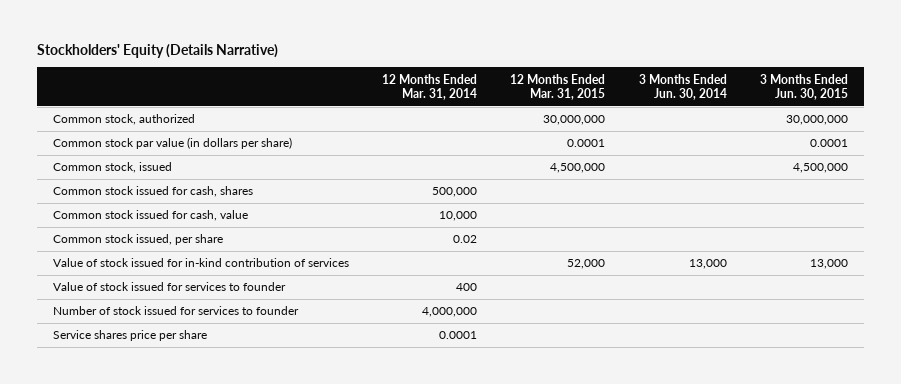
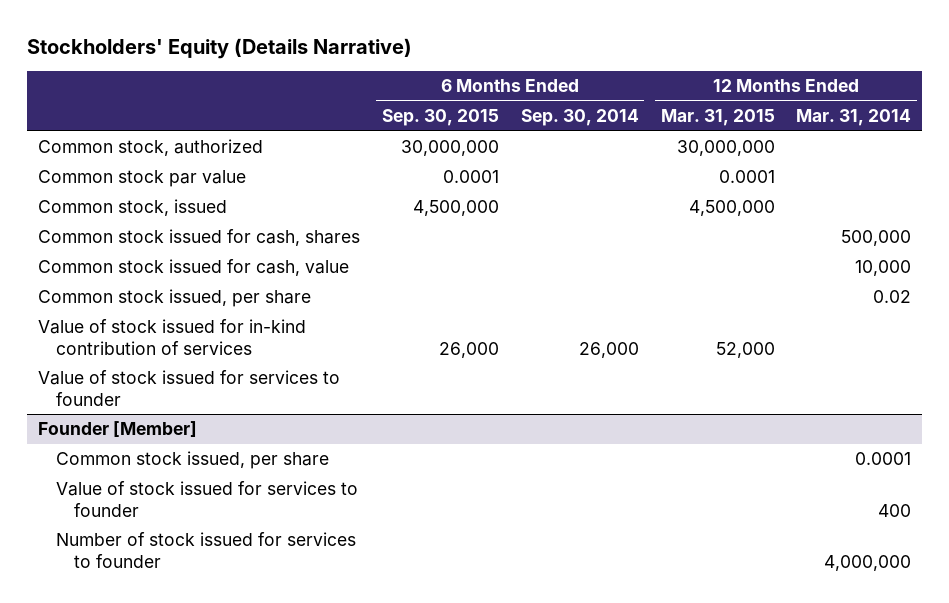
- | 12 Months Ended Mar. 31, 2014 | 12 Months Ended Mar. 31, 2015 | 3 Months Ended Jun. 30, 2014 | 3 Months Ended Jun. 30, 2015
+ | 6 Months Ended Sep. 30, 2015 | 6 Months Ended Sep. 30, 2014 | 12 Months Ended Mar. 31, 2015 | 12 Months Ended Mar. 31, 2014
- Common stock par value (in dollars per share) | | 0.0001 | | 0.0001
+ Common stock par value | 0.0001 | | 0.0001 |
+ Value of stock issued for services to founder
+ Founder [Member]
+ Common stock issued, per share | | | | 0.0001
- Service shares price per share | 0.0001 | | |

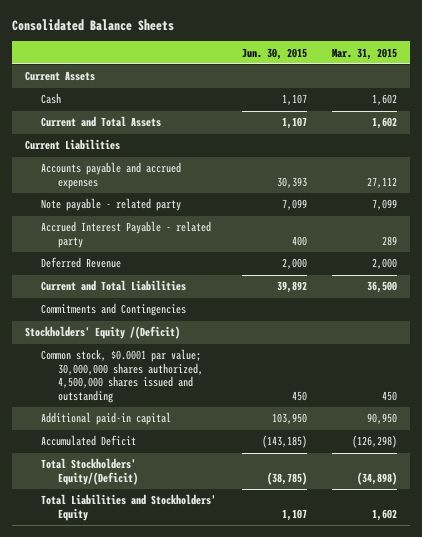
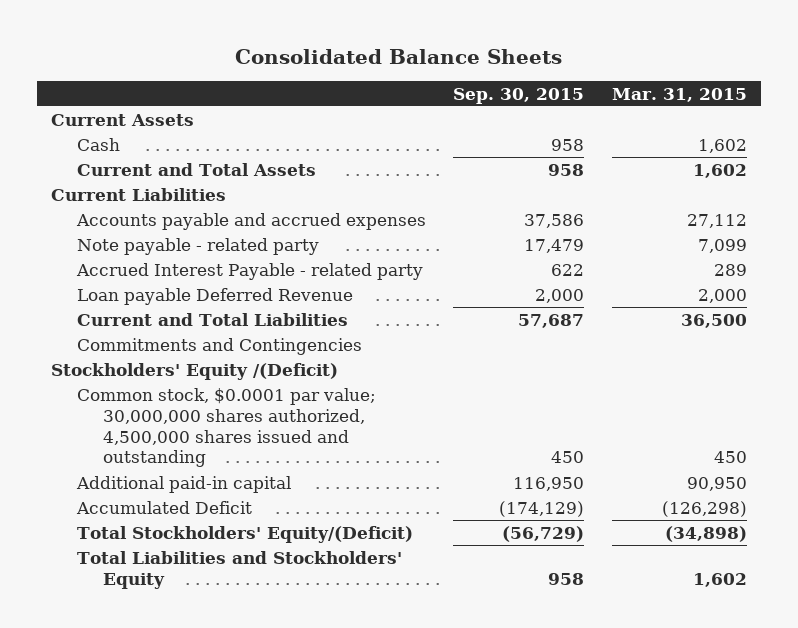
- | Jun. 30, 2015 | Mar. 31, 2015
+ | Sep. 30, 2015 | Mar. 31, 2015
- Deferred Revenue | 2,000 | 2,000
+ Loan payable Deferred Revenue | 2,000 | 2,000

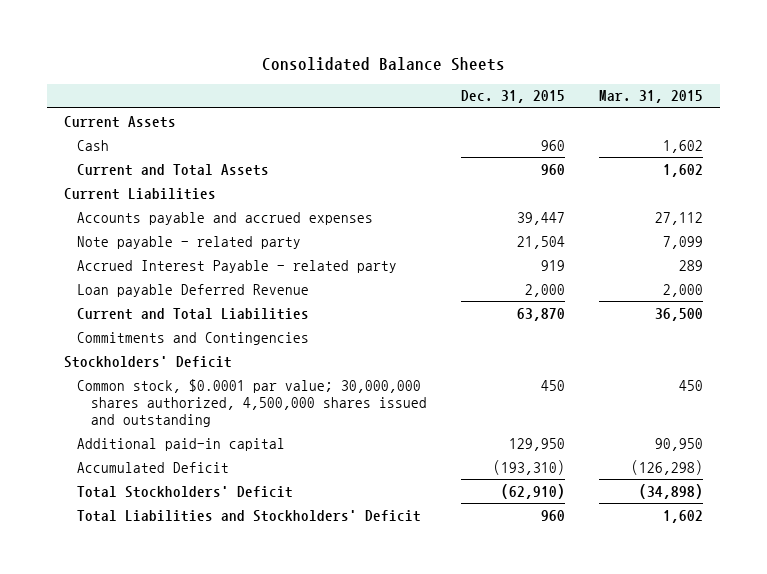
- | Sep. 30, 2015 | Mar. 31, 2015
+ | Dec. 31, 2015 | Mar. 31, 2015
- Stockholders' Equity /(Deficit)
+ Stockholders' Deficit
- Total Stockholders' Equity/(Deficit) | (56,729) | (34,898)
- Total Liabilities and Stockholders' Equity | 958 | 1,602
+ Total Stockholders' Deficit | (62,910) | (34,898)
+ Total Liabilities and Stockholders' Deficit | 960 | 1,602

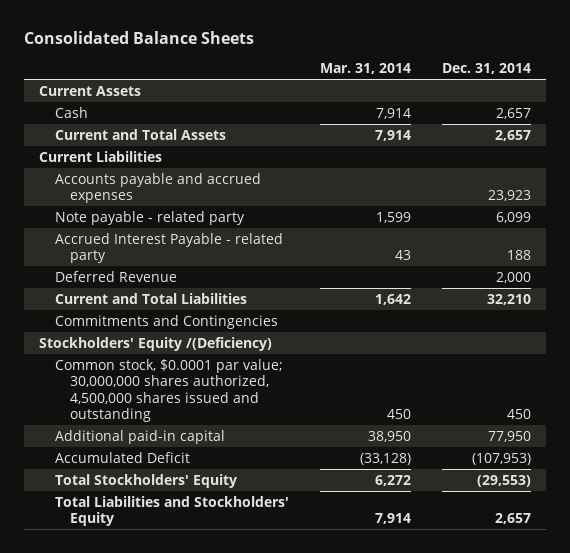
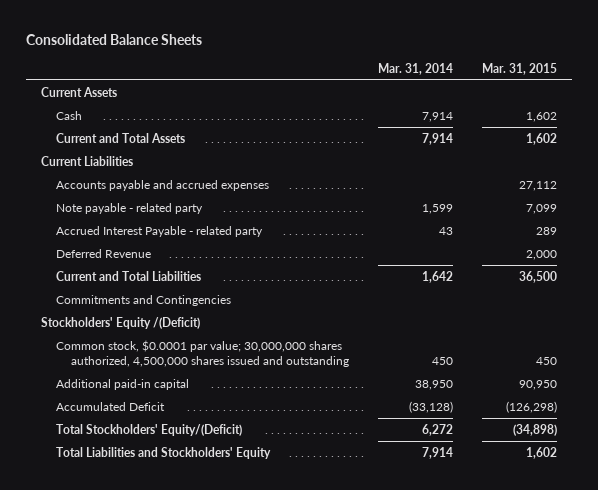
- | Mar. 31, 2014 | Dec. 31, 2014
+ | Mar. 31, 2014 | Mar. 31, 2015
- Stockholders' Equity /(Deficiency)
+ Stockholders' Equity /(Deficit)
- Total Stockholders' Equity | 6,272 | (29,553)
+ Total Stockholders' Equity/(Deficit) | 6,272 | (34,898)

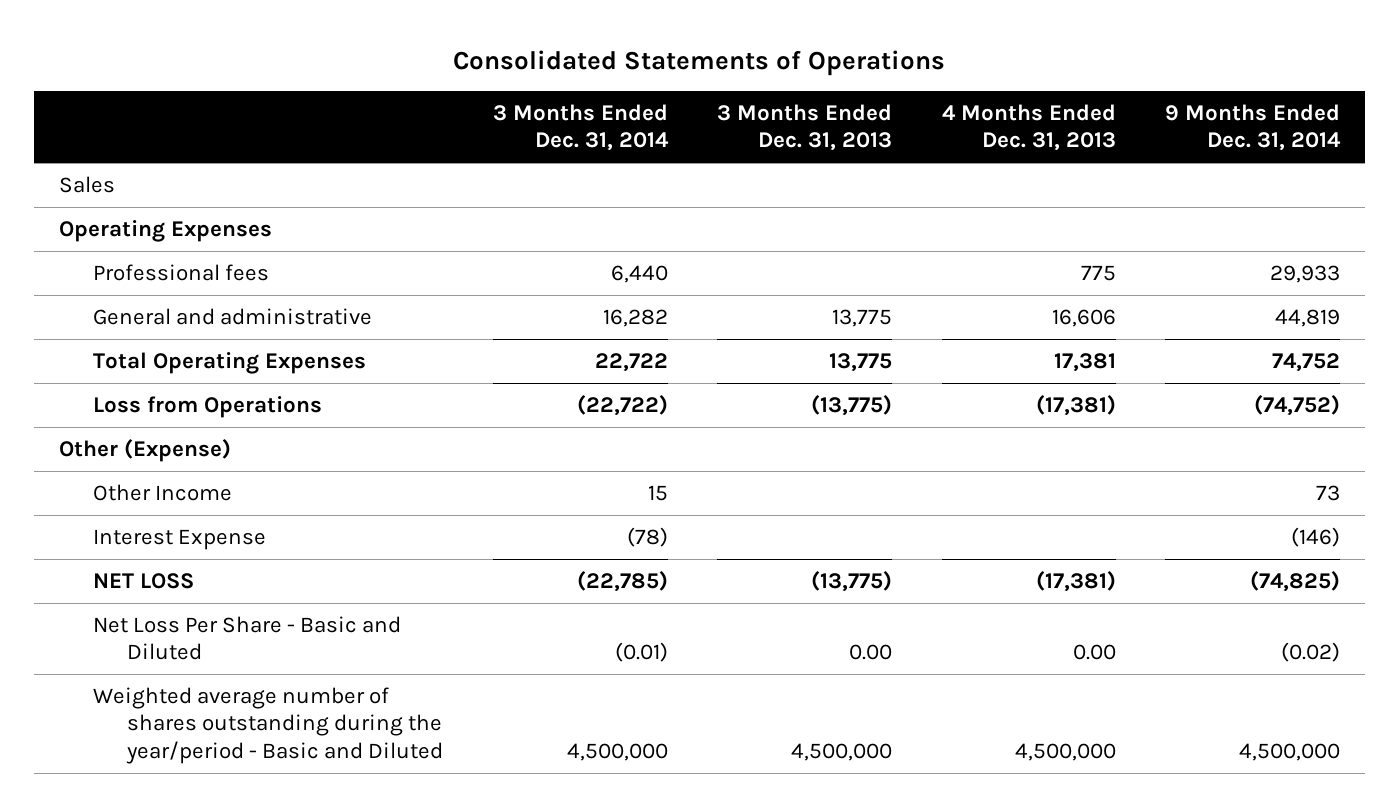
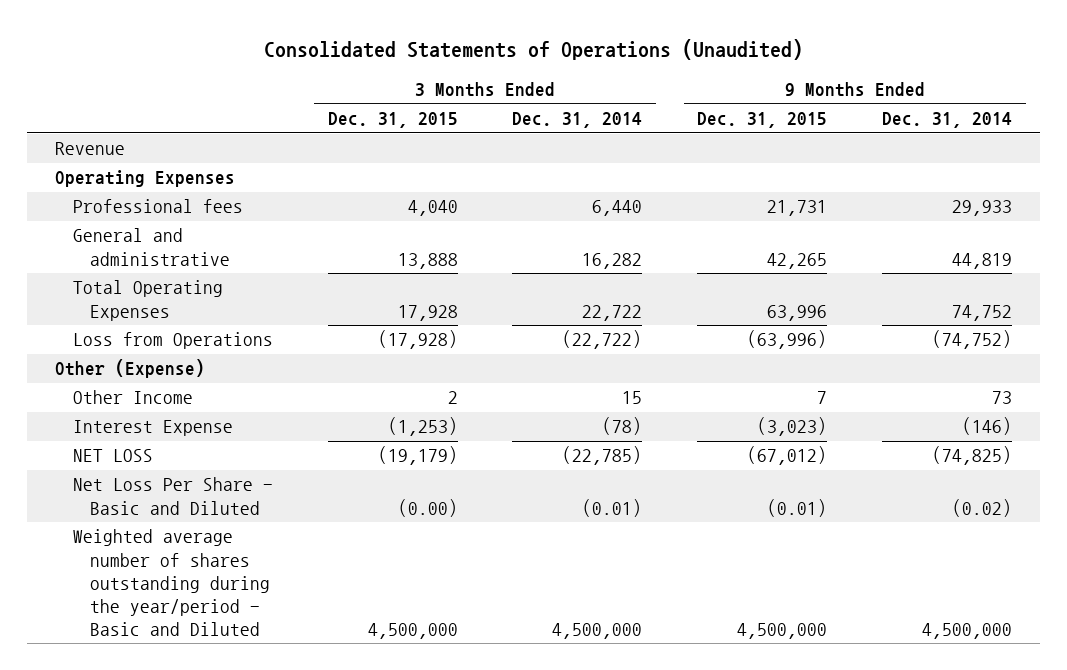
- Consolidated Statements of Operations
+ Consolidated Statements of Operations (Unaudited)
- | 3 Months Ended Dec. 31, 2014 | 3 Months Ended Dec. 31, 2013 | 4 Months Ended Dec. 31, 2013 | 9 Months Ended Dec. 31, 2014
+ | 3 Months Ended Dec. 31, 2015 | 3 Months Ended Dec. 31, 2014 | 9 Months Ended Dec. 31, 2015 | 9 Months Ended Dec. 31, 2014
- Sales
+ Revenue

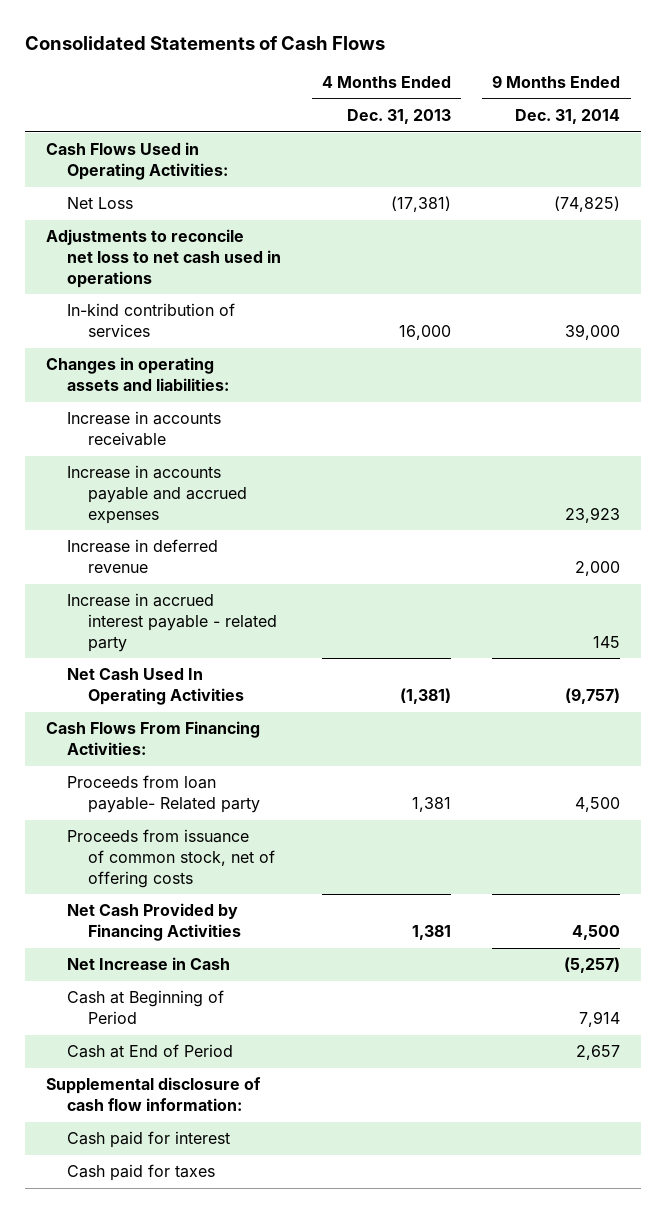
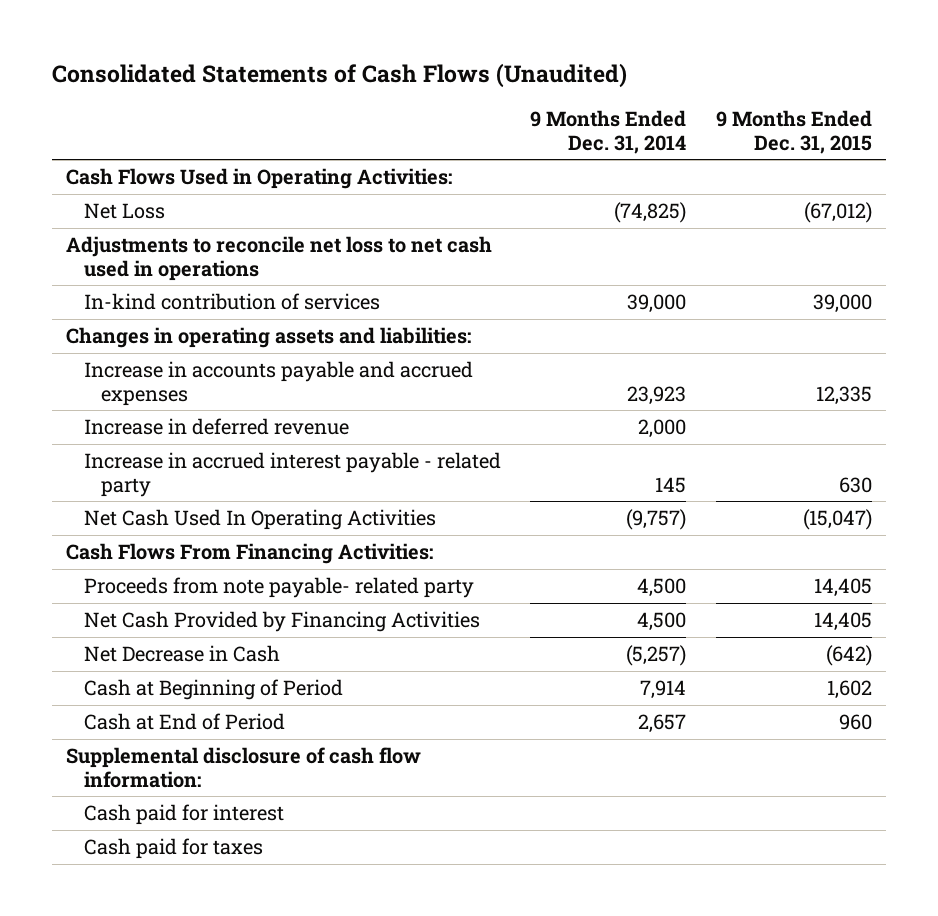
- Consolidated Statements of Cash Flows
+ Consolidated Statements of Cash Flows (Unaudited)
- | 4 Months Ended Dec. 31, 2013 | 9 Months Ended Dec. 31, 2014
+ | 9 Months Ended Dec. 31, 2014 | 9 Months Ended Dec. 31, 2015
- Increase in accounts receivable
- Proceeds from loan payable- Related party | 1,381 | 4,500
- Proceeds from issuance of common stock, net of offering costs
+ Proceeds from note payable- related party | 4,500 | 14,405
- Net Increase in Cash | | (5,257)
+ Net Decrease in Cash | (5,257) | (642)

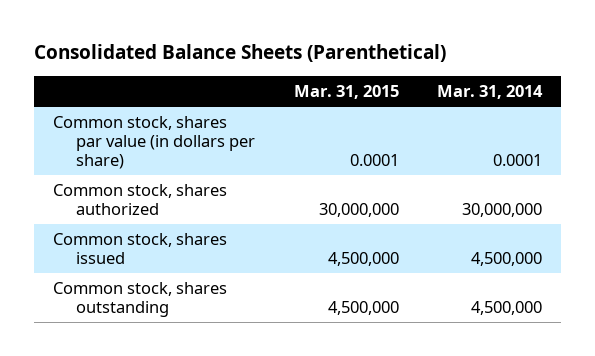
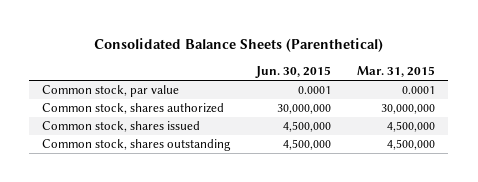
- | Mar. 31, 2015 | Mar. 31, 2014
+ | Jun. 30, 2015 | Mar. 31, 2015
- Common stock, shares par value (in dollars per share) | 0.0001 | 0.0001
+ Common stock, par value | 0.0001 | 0.0001

